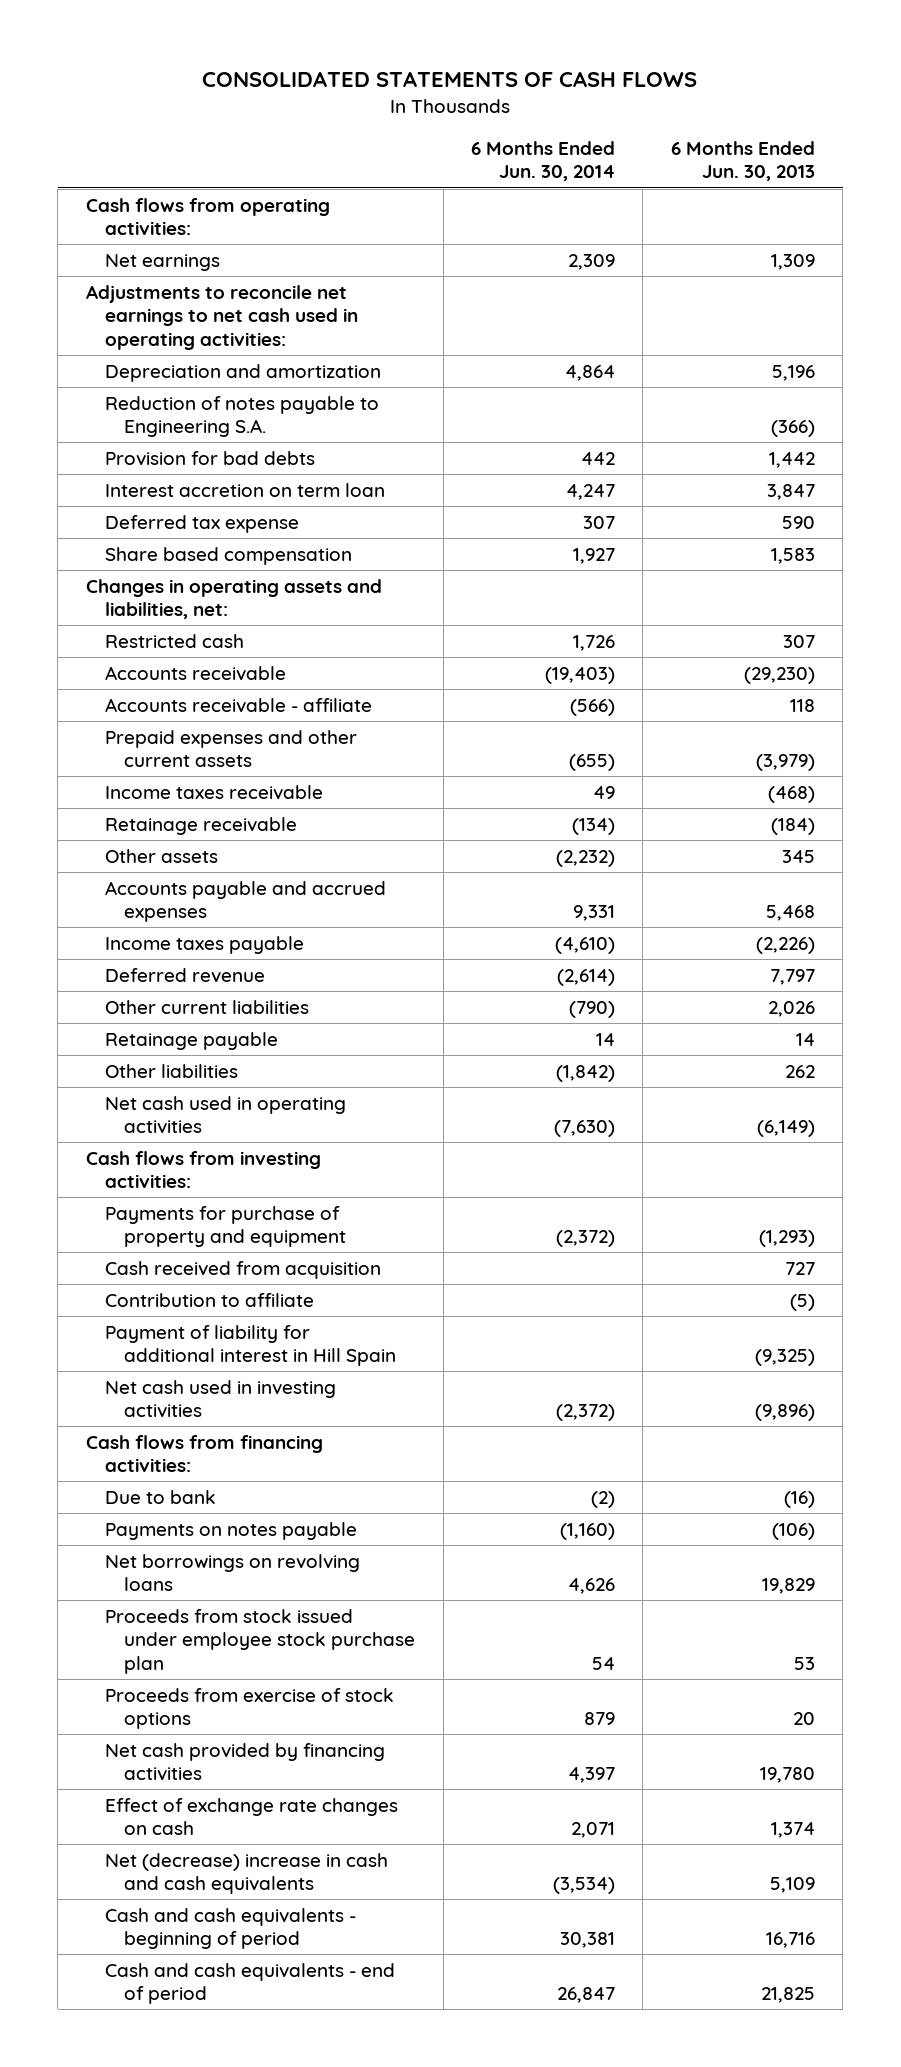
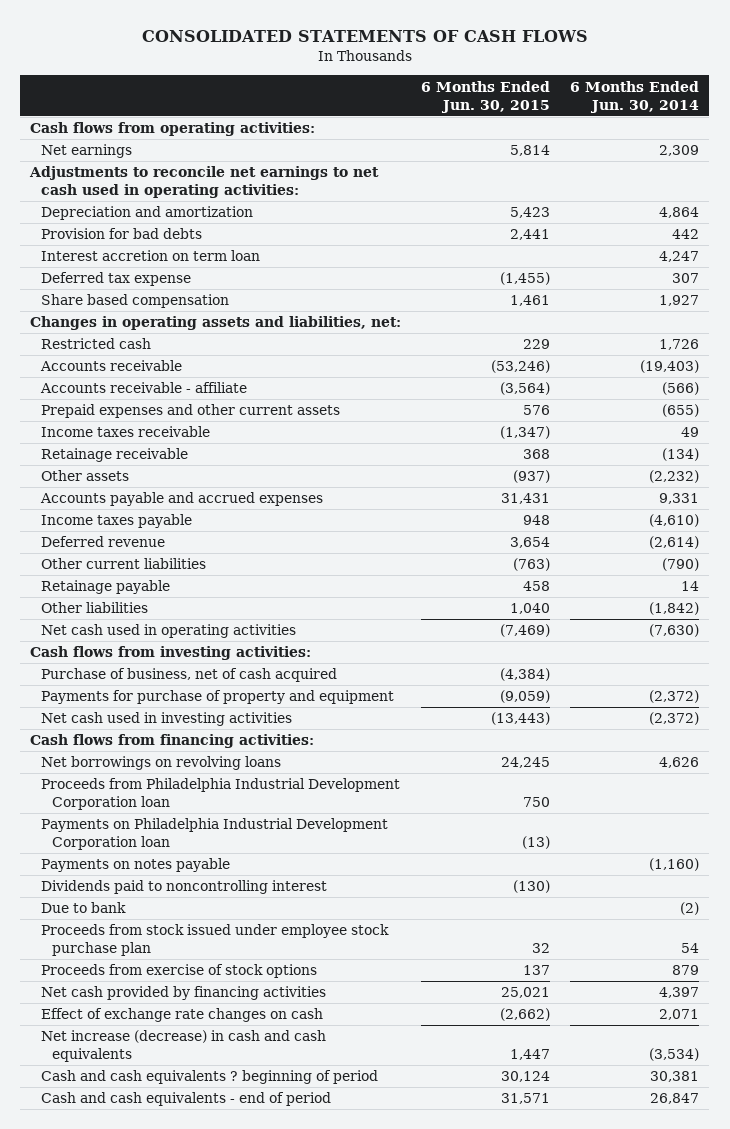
- | 6 Months Ended Jun. 30, 2014 | 6 Months Ended Jun. 30, 2013
+ | 6 Months Ended Jun. 30, 2015 | 6 Months Ended Jun. 30, 2014
- Reduction of notes payable to Engineering S.A. | | (366)
+ Purchase of business, net of cash acquired | (4,384) |
- Cash received from acquisition | | 727
- Contribution to affiliate | | (5)
- Payment of liability for additional interest in Hill Spain | | (9,325)
+ Proceeds from Philadelphia Industrial Development Corporation loan | 750 |
+ Payments on Philadelphia Industrial Development Corporation loan | (13) |
moved down: Payments on notes payable | | (1,160)
+ Dividends paid to noncontrolling interest | (130) |
moved down: Due to bank | | (2)
- Net (decrease) increase in cash and cash equivalents | (3,534) | 5,109
- Cash and cash equivalents - beginning of period | 30,381 | 16,716
+ Net increase (decrease) in cash and cash equivalents | 1,447 | (3,534)
+ Cash and cash equivalents ? beginning of period | 30,124 | 30,381

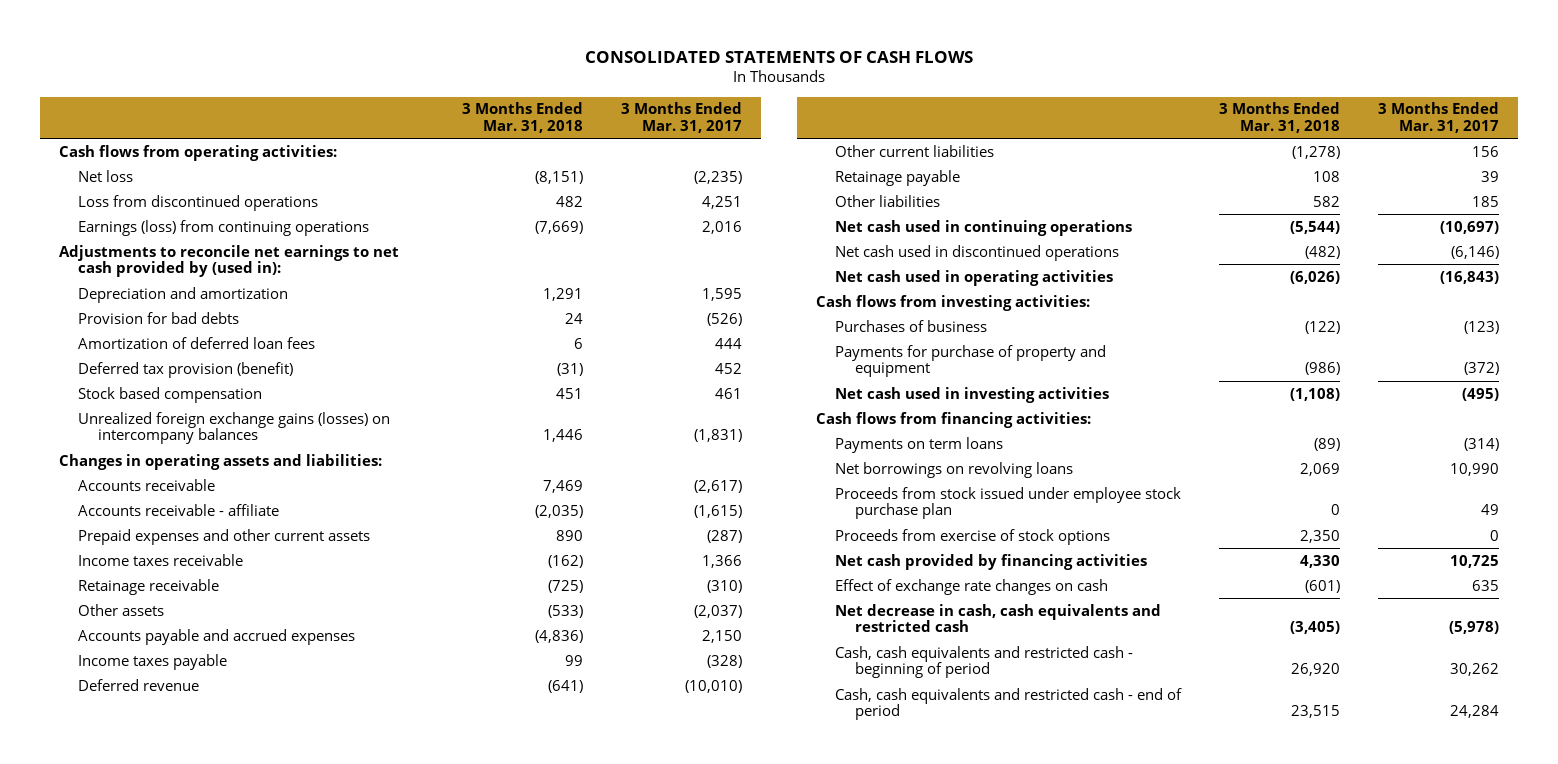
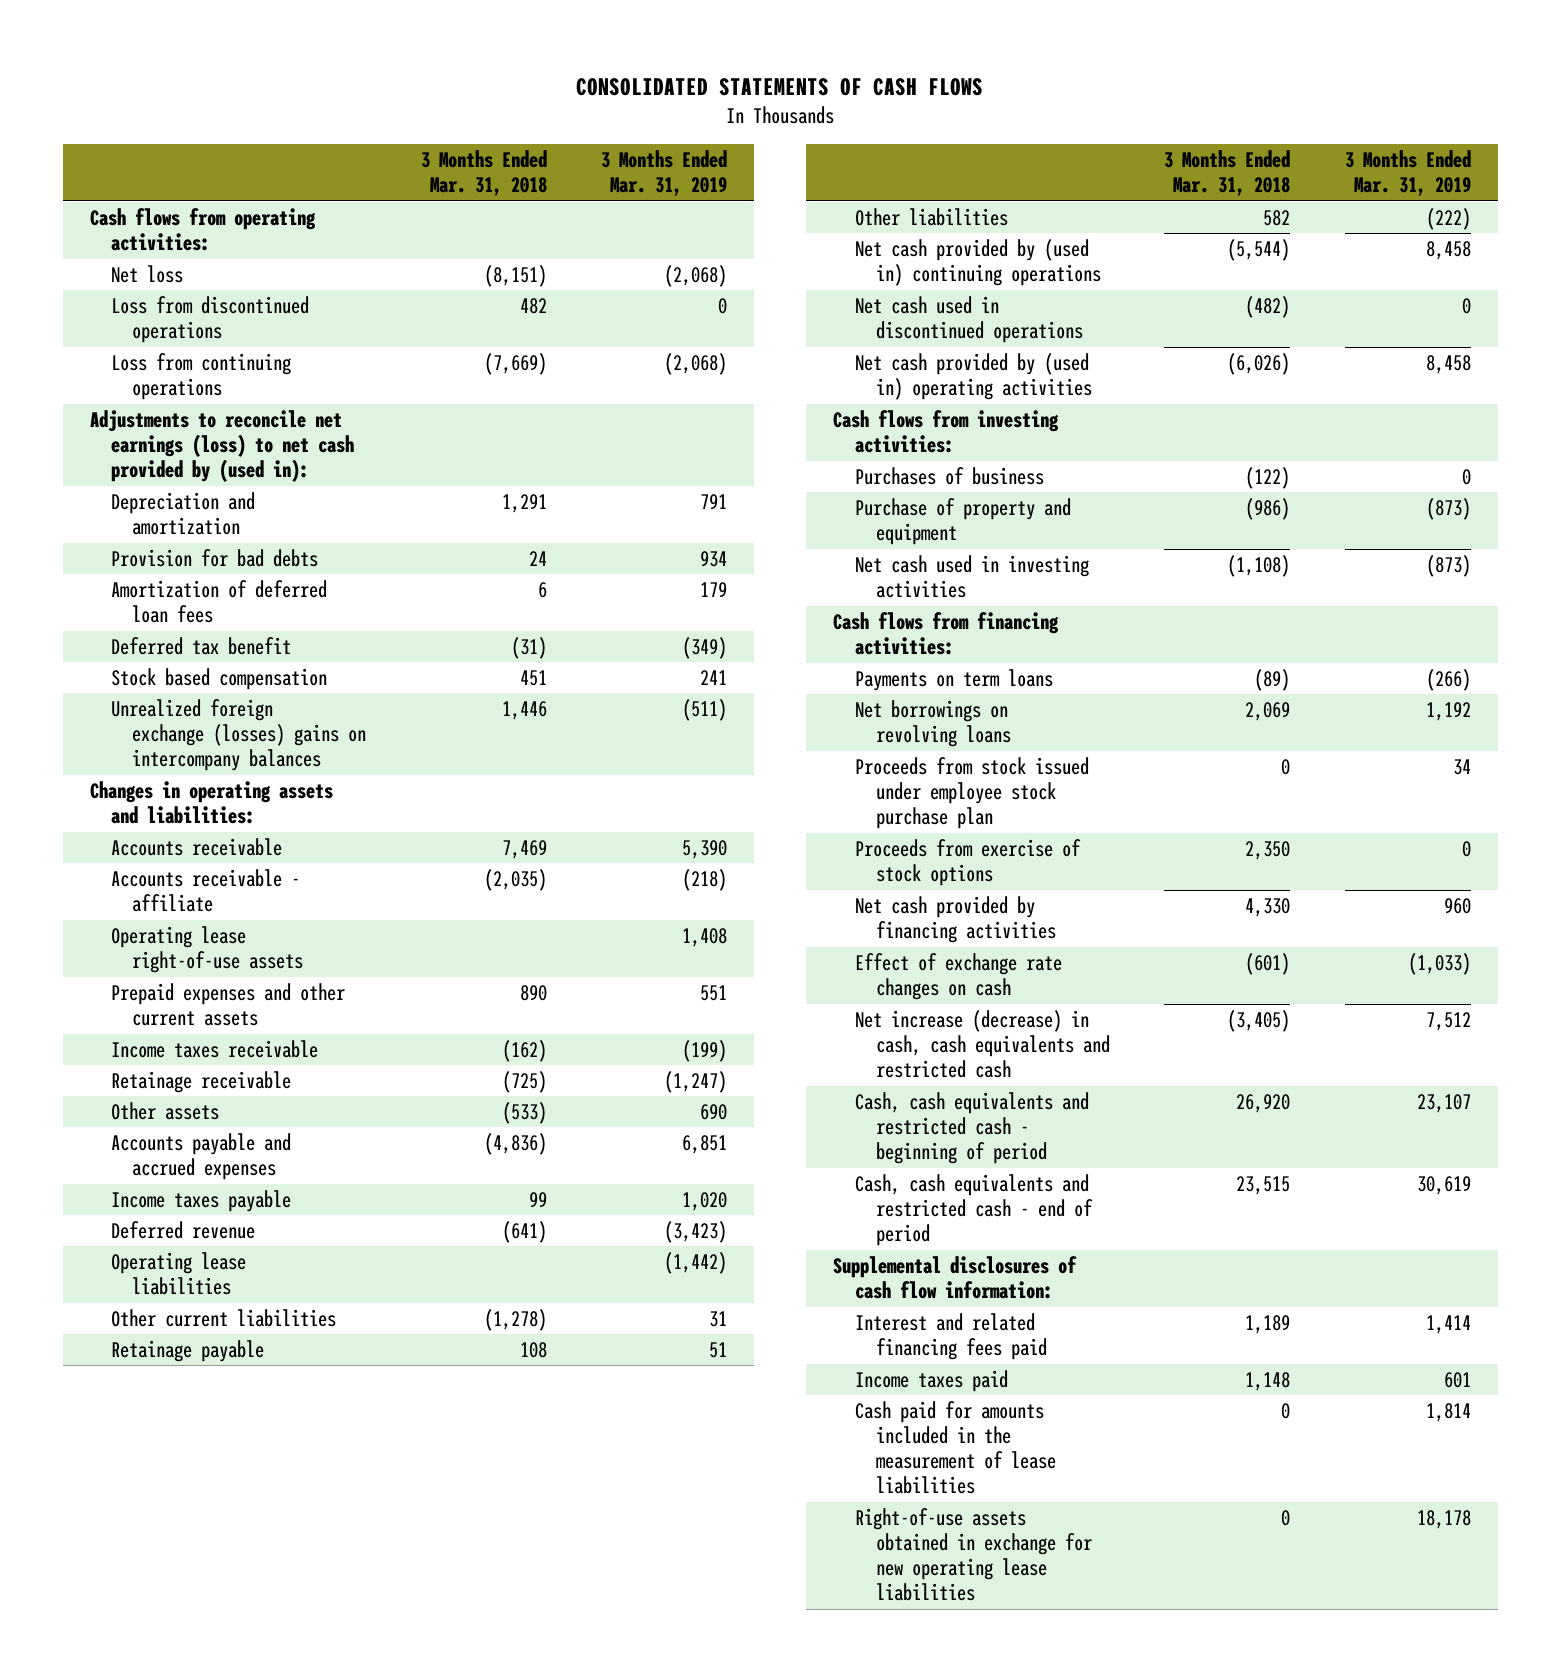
- | 3 Months Ended Mar. 31, 2018 | 3 Months Ended Mar. 31, 2017
+ | 3 Months Ended Mar. 31, 2018 | 3 Months Ended Mar. 31, 2019
- Earnings (loss) from continuing operations | (7,669) | 2,016
- Adjustments to reconcile net earnings to net cash provided by (used in):
+ Loss from continuing operations | (7,669) | (2,068)
+ Adjustments to reconcile net earnings (loss) to net cash provided by (used in):
- Deferred tax provision (benefit) | (31) | 452
+ Deferred tax benefit | (31) | (349)
- Unrealized foreign exchange gains (losses) on intercompany balances | 1,446 | (1,831)
+ Unrealized foreign exchange (losses) gains on intercompany balances | 1,446 | (511)
+ Operating lease right-of-use assets | | 1,408
+ Operating lease liabilities | | (1,442)
- Net cash used in continuing operations | (5,544) | (10,697)
+ Net cash provided by (used in) continuing operations | (5,544) | 8,458
- Net cash used in operating activities | (6,026) | (16,843)
+ Net cash provided by (used in) operating activities | (6,026) | 8,458
- Payments for purchase of property and equipment | (986) | (372)
+ Purchase of property and equipment | (986) | (873)
- Net decrease in cash, cash equivalents and restricted cash | (3,405) | (5,978)
+ Net increase (decrease) in cash, cash equivalents and restricted cash | (3,405) | 7,512
+ Supplemental disclosures of cash flow information:
+ Interest and related financing fees paid | 1,189 | 1,414
+ Income taxes paid | 1,148 | 601
+ Cash paid for amounts included in the measurement of lease liabilities | 0 | 1,814
+ Right-of-use assets obtained in exchange for new operating lease liabilities | 0 | 18,178

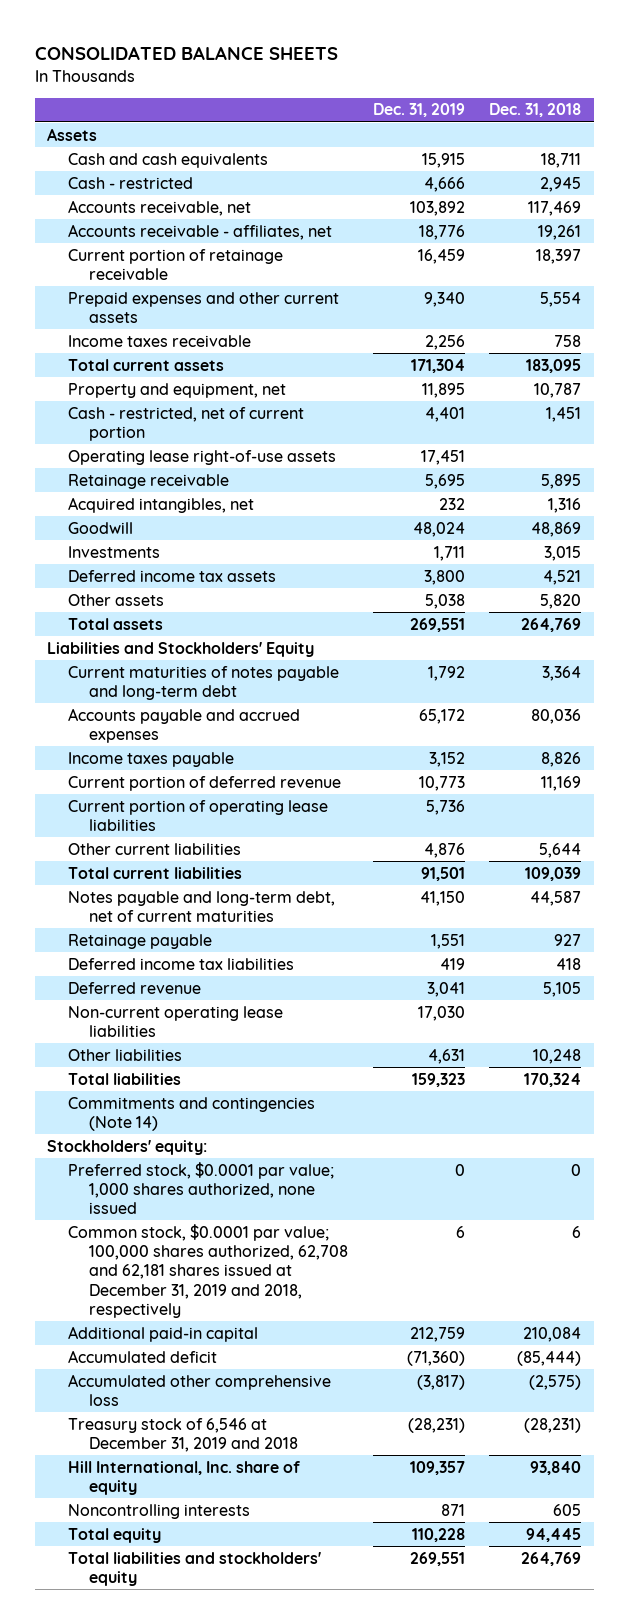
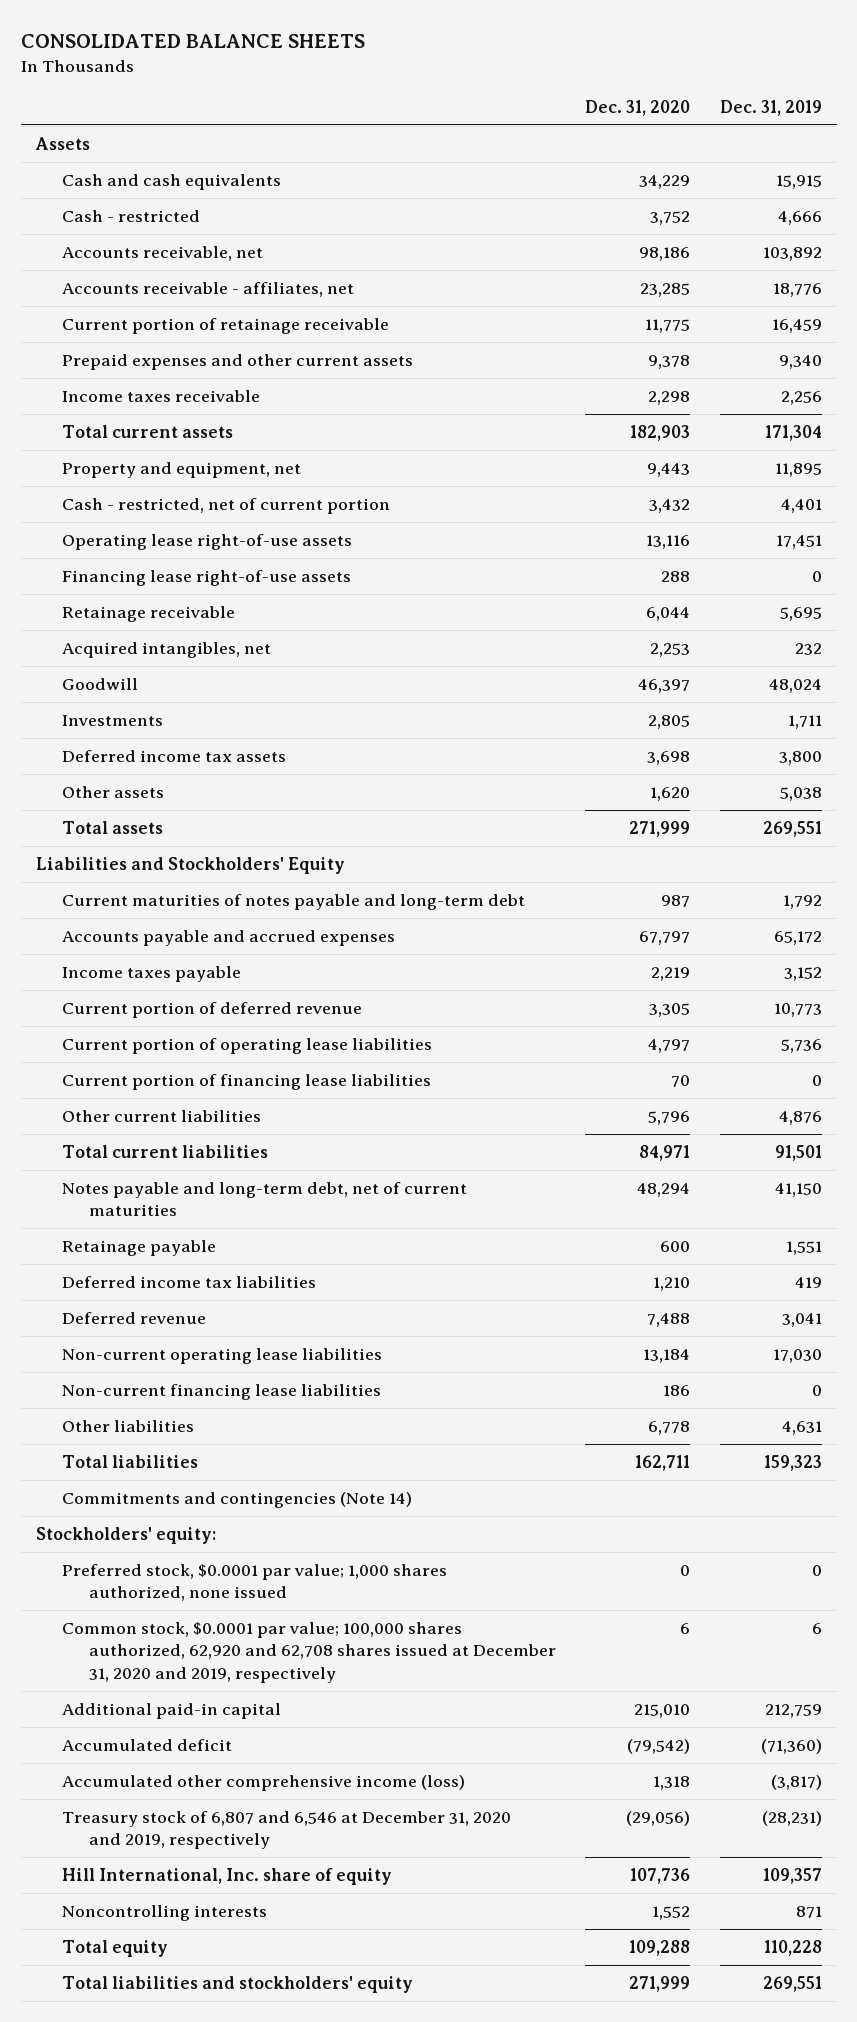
- | Dec. 31, 2019 | Dec. 31, 2018
+ | Dec. 31, 2020 | Dec. 31, 2019
+ Financing lease right-of-use assets | 288 | 0
+ Current portion of financing lease liabilities | 70 | 0
+ Non-current financing lease liabilities | 186 | 0
- Common stock, $0.0001 par value; 100,000 shares authorized, 62,708 and 62,181 shares issued at December 31, 2019 and 2018, respectively | 6 | 6
+ Common stock, $0.0001 par value; 100,000 shares authorized, 62,920 and 62,708 shares issued at December 31, 2020 and 2019, respectively | 6 | 6
- Accumulated other comprehensive loss | (3,817) | (2,575)
- Treasury stock of 6,546 at December 31, 2019 and 2018 | (28,231) | (28,231)
+ Accumulated other comprehensive income (loss) | 1,318 | (3,817)
+ Treasury stock of 6,807 and 6,546 at December 31, 2020 and 2019, respectively | (29,056) | (28,231)

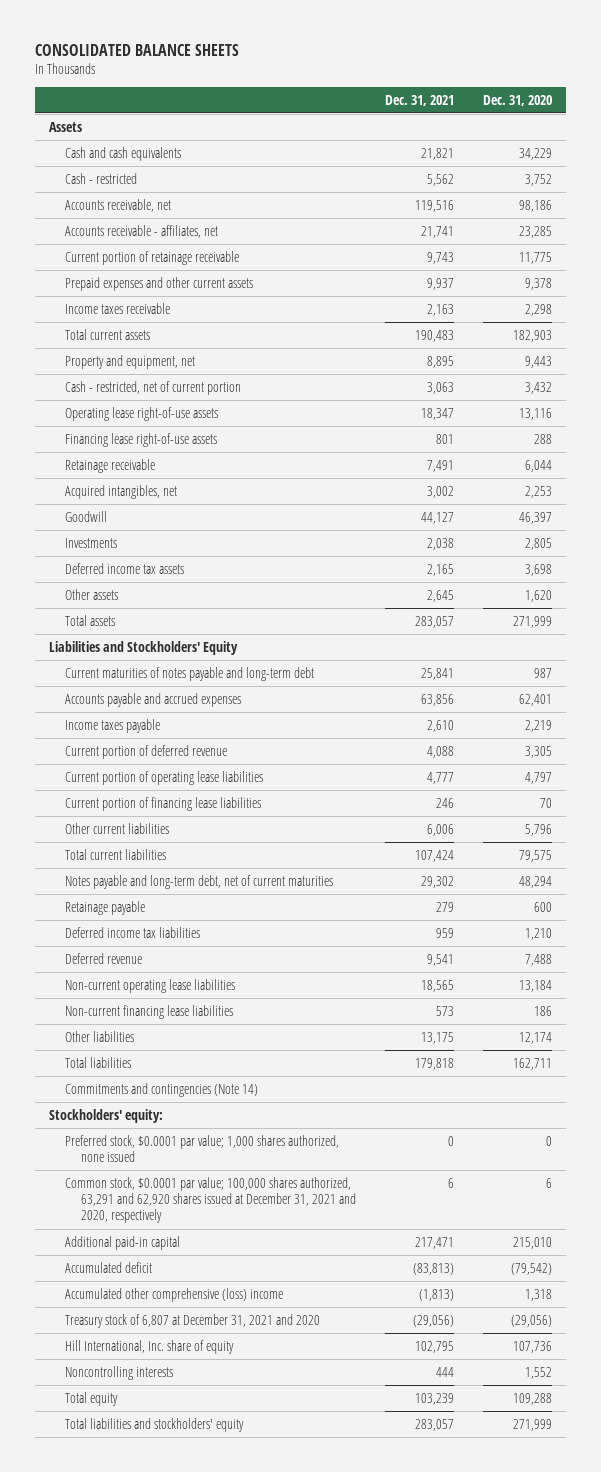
- | Dec. 31, 2020 | Dec. 31, 2019
+ | Dec. 31, 2021 | Dec. 31, 2020
- Accounts payable and accrued expenses | 67,797 | 65,172
+ Accounts payable and accrued expenses | 63,856 | 62,401
- Total current liabilities | 84,971 | 91,501
+ Total current liabilities | 107,424 | 79,575
- Other liabilities | 6,778 | 4,631
+ Other liabilities | 13,175 | 12,174
- Common stock, $0.0001 par value; 100,000 shares authorized, 62,920 and 62,708 shares issued at December 31, 2020 and 2019, respectively | 6 | 6
+ Common stock, $0.0001 par value; 100,000 shares authorized, 63,291 and 62,920 shares issued at December 31, 2021 and 2020, respectively | 6 | 6
- Accumulated other comprehensive income (loss) | 1,318 | (3,817)
- Treasury stock of 6,807 and 6,546 at December 31, 2020 and 2019, respectively | (29,056) | (28,231)
+ Accumulated other comprehensive (loss) income | (1,813) | 1,318
+ Treasury stock of 6,807 at December 31, 2021 and 2020 | (29,056) | (29,056)

